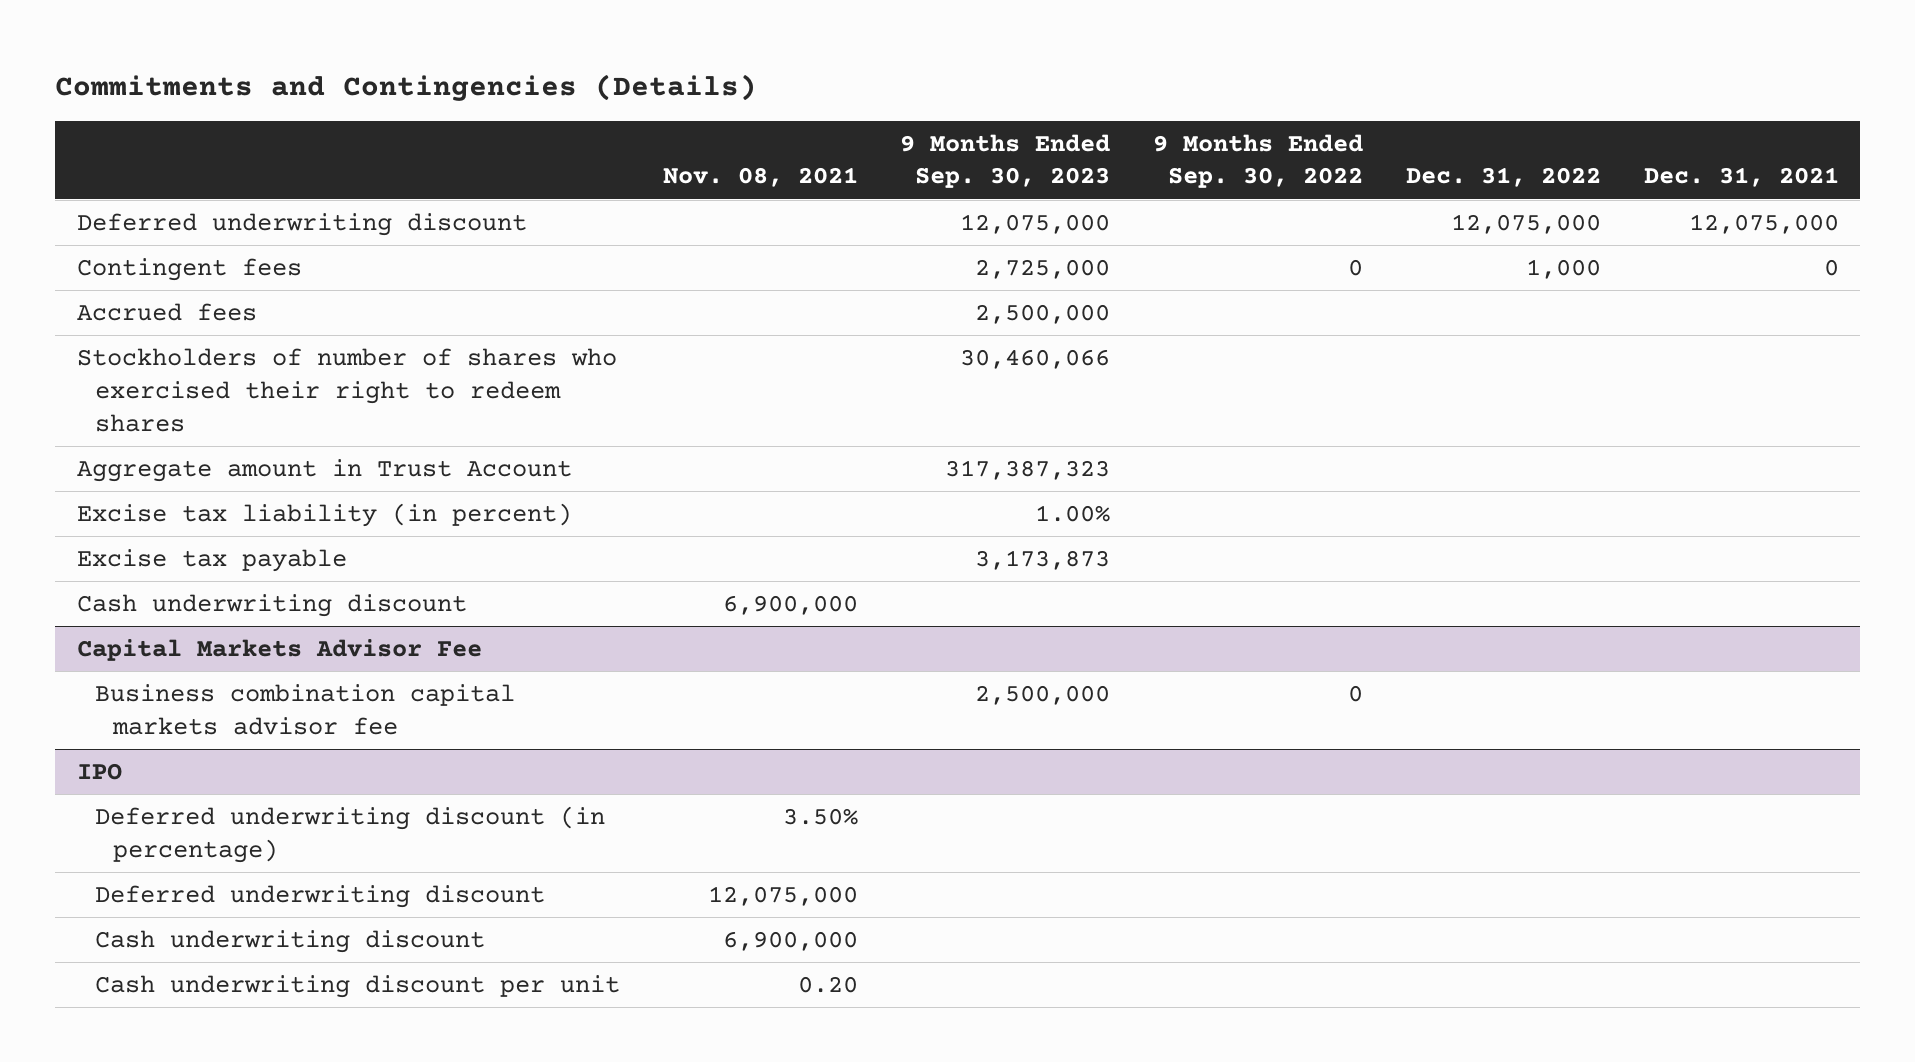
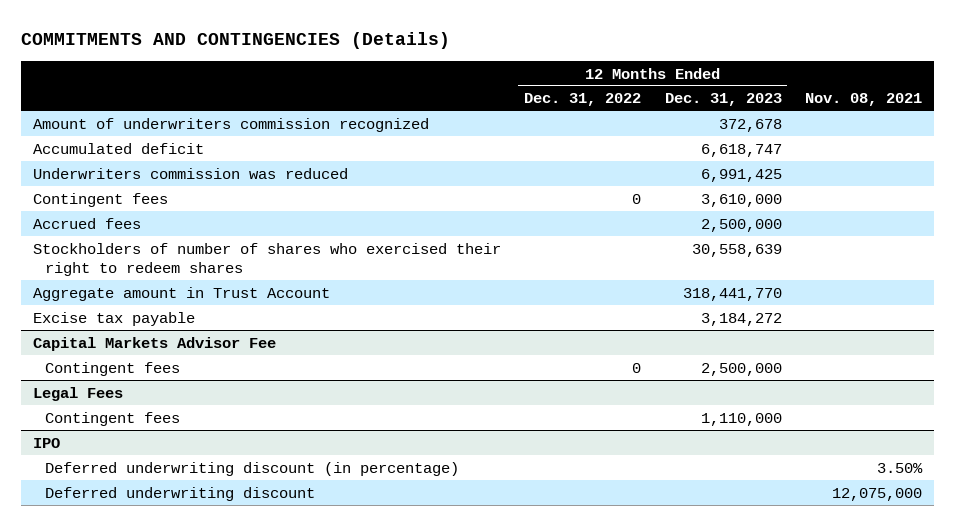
- Commitments and Contingencies (Details)
+ COMMITMENTS AND CONTINGENCIES (Details)
- | Nov. 08, 2021 | 9 Months Ended Sep. 30, 2023 | 9 Months Ended Sep. 30, 2022 | Dec. 31, 2022 | Dec. 31, 2021
+ | 12 Months Ended Dec. 31, 2022 | 12 Months Ended Dec. 31, 2023 | Nov. 08, 2021
- Deferred underwriting discount | | 12,075,000 | | 12,075,000 | 12,075,000
+ Amount of underwriters commission recognized | | 372,678 |
+ Accumulated deficit | | 6,618,747 |
+ Underwriters commission was reduced | | 6,991,425 |
- Excise tax liability (in percent) | | 1.00% | | |
- Cash underwriting discount | 6,900,000 | | | |
@ Capital Markets Advisor Fee
- Business combination capital markets advisor fee | | 2,500,000 | 0 | |
+ Contingent fees | 0 | 2,500,000 |
+ Legal Fees
+ Contingent fees | | 1,110,000 |
@ IPO
- Cash underwriting discount | 6,900,000 | | | |
- Cash underwriting discount per unit | 0.20 | | | |

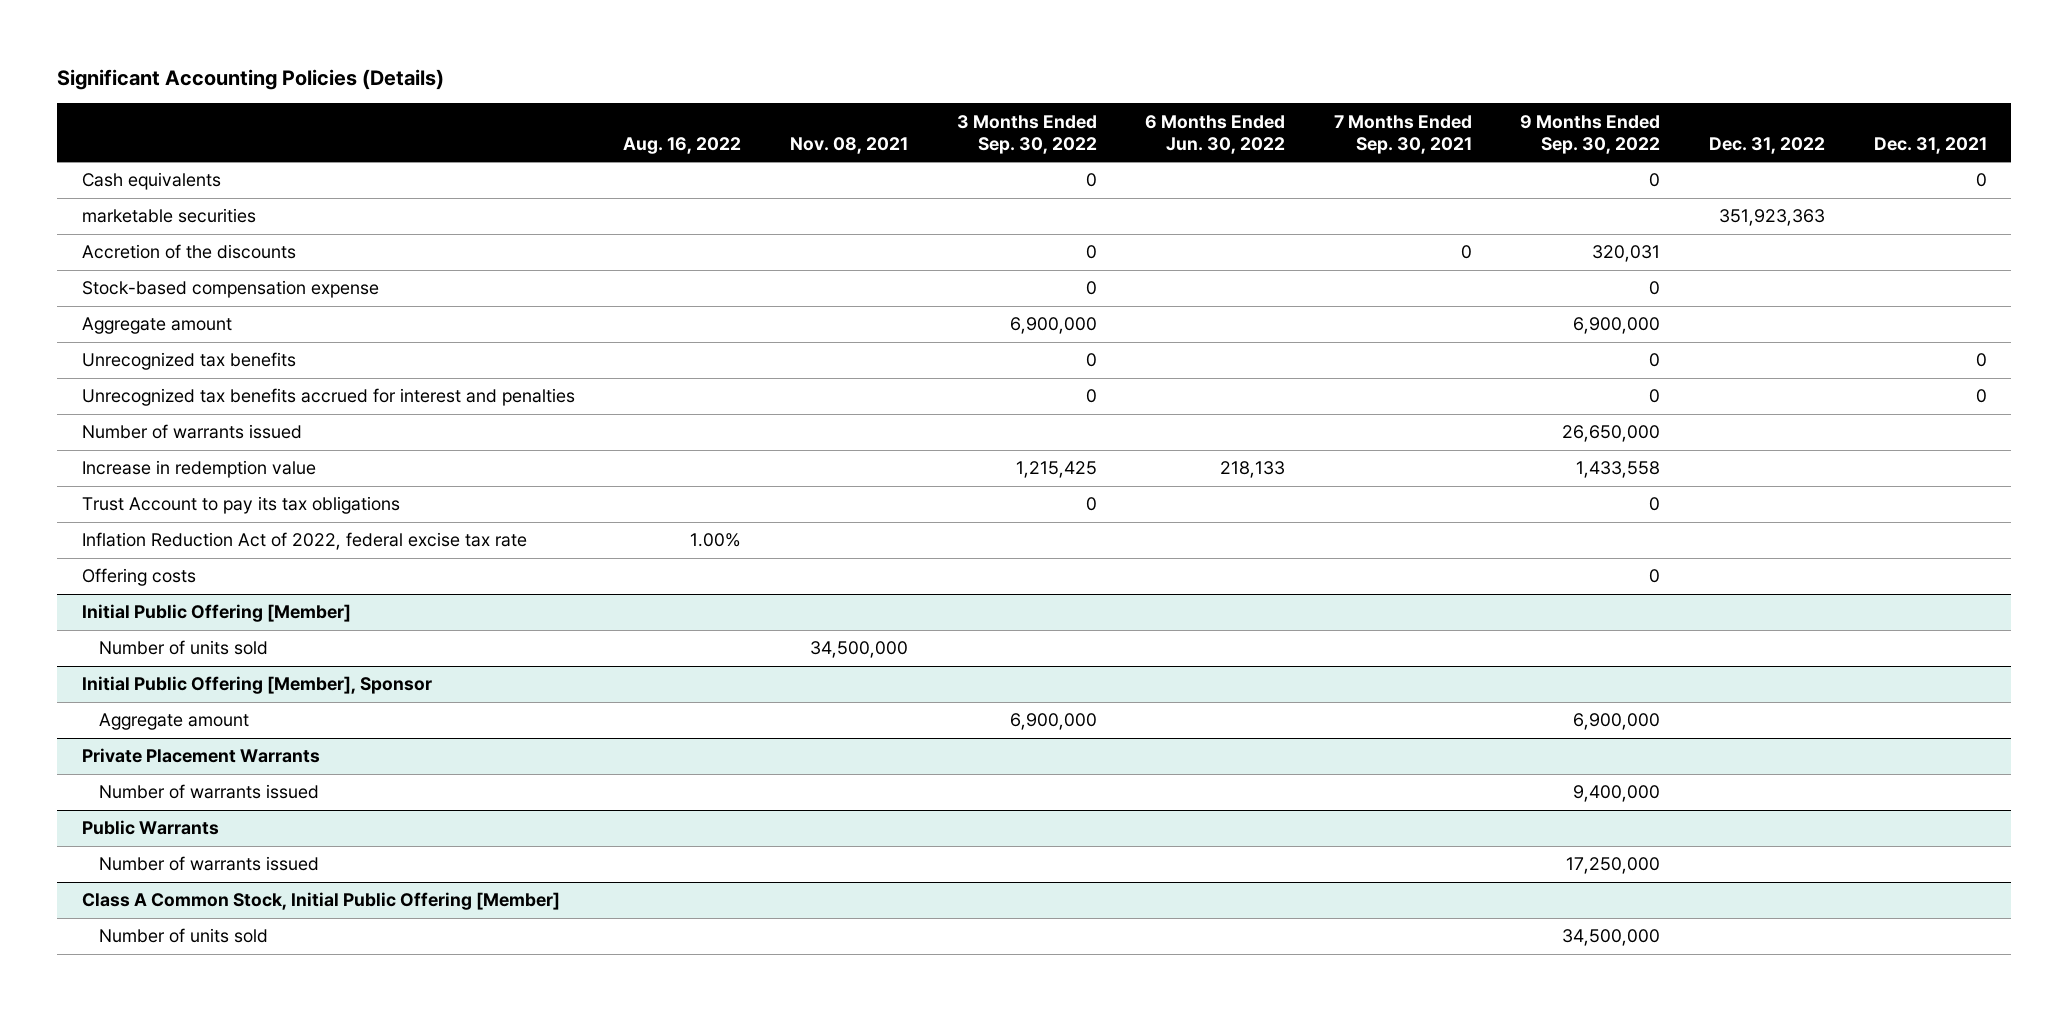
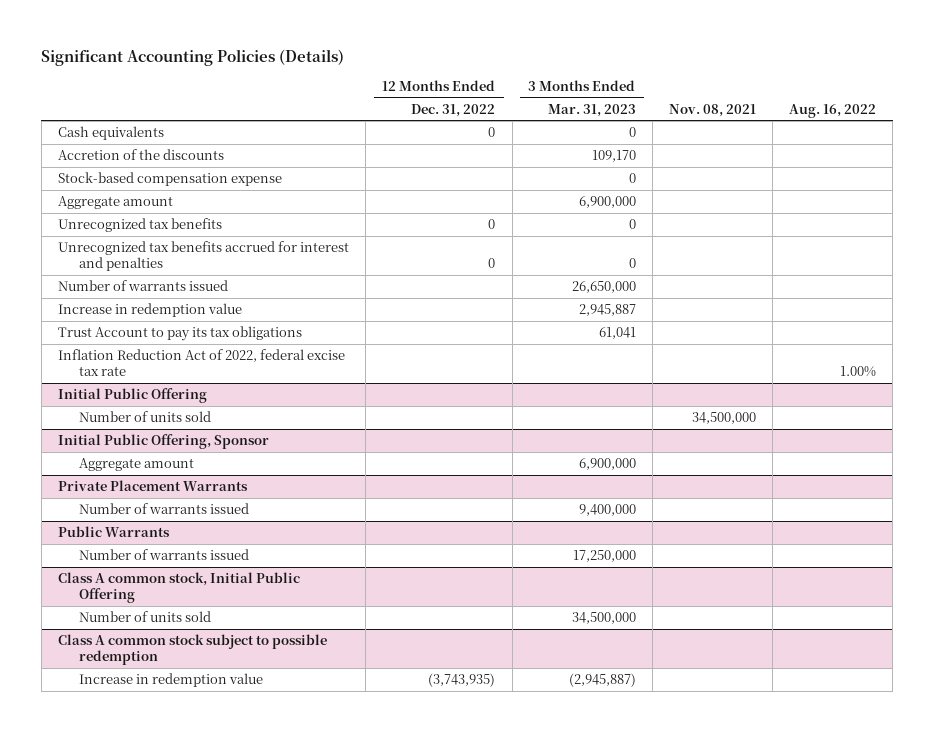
- | Aug. 16, 2022 | Nov. 08, 2021 | 3 Months Ended Sep. 30, 2022 | 6 Months Ended Jun. 30, 2022 | 7 Months Ended Sep. 30, 2021 | 9 Months Ended Sep. 30, 2022 | Dec. 31, 2022 | Dec. 31, 2021
+ | 12 Months Ended Dec. 31, 2022 | 3 Months Ended Mar. 31, 2023 | Nov. 08, 2021 | Aug. 16, 2022
- marketable securities | | | | | | | 351,923,363 |
- Offering costs | | | | | | 0 | |
- Initial Public Offering [Member]
+ Initial Public Offering
- Initial Public Offering [Member], Sponsor
+ Initial Public Offering, Sponsor
- Class A Common Stock, Initial Public Offering [Member]
+ Class A common stock, Initial Public Offering
+ Class A common stock subject to possible redemption
+ Increase in redemption value | (3,743,935) | (2,945,887) | |

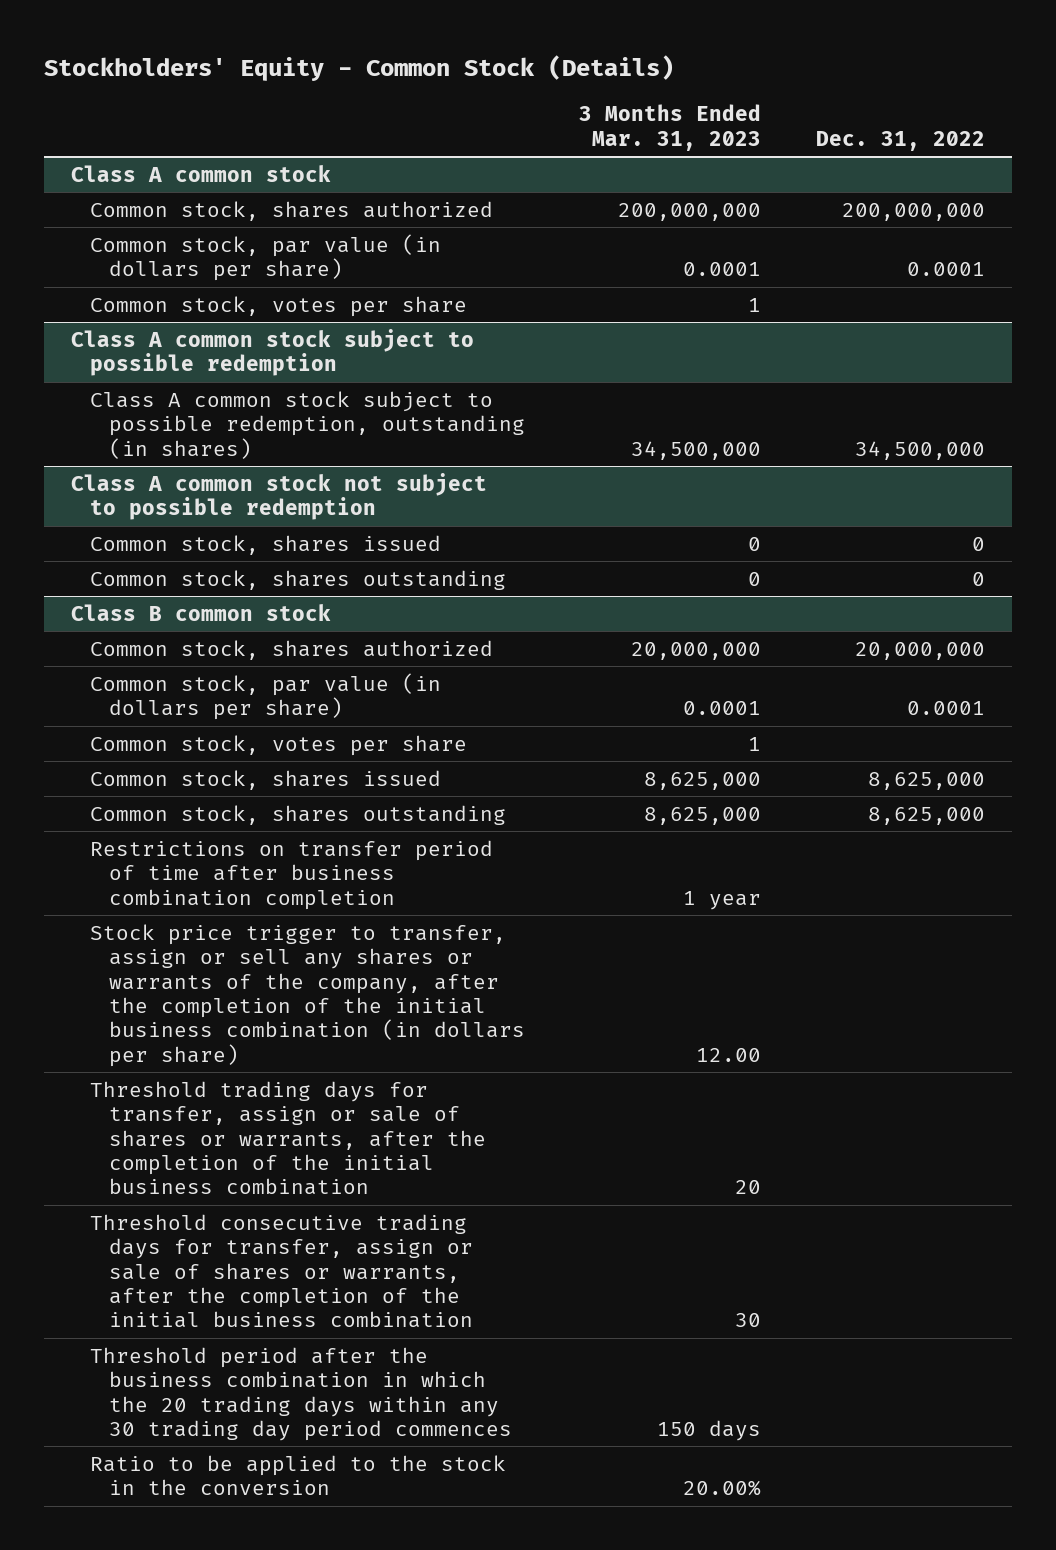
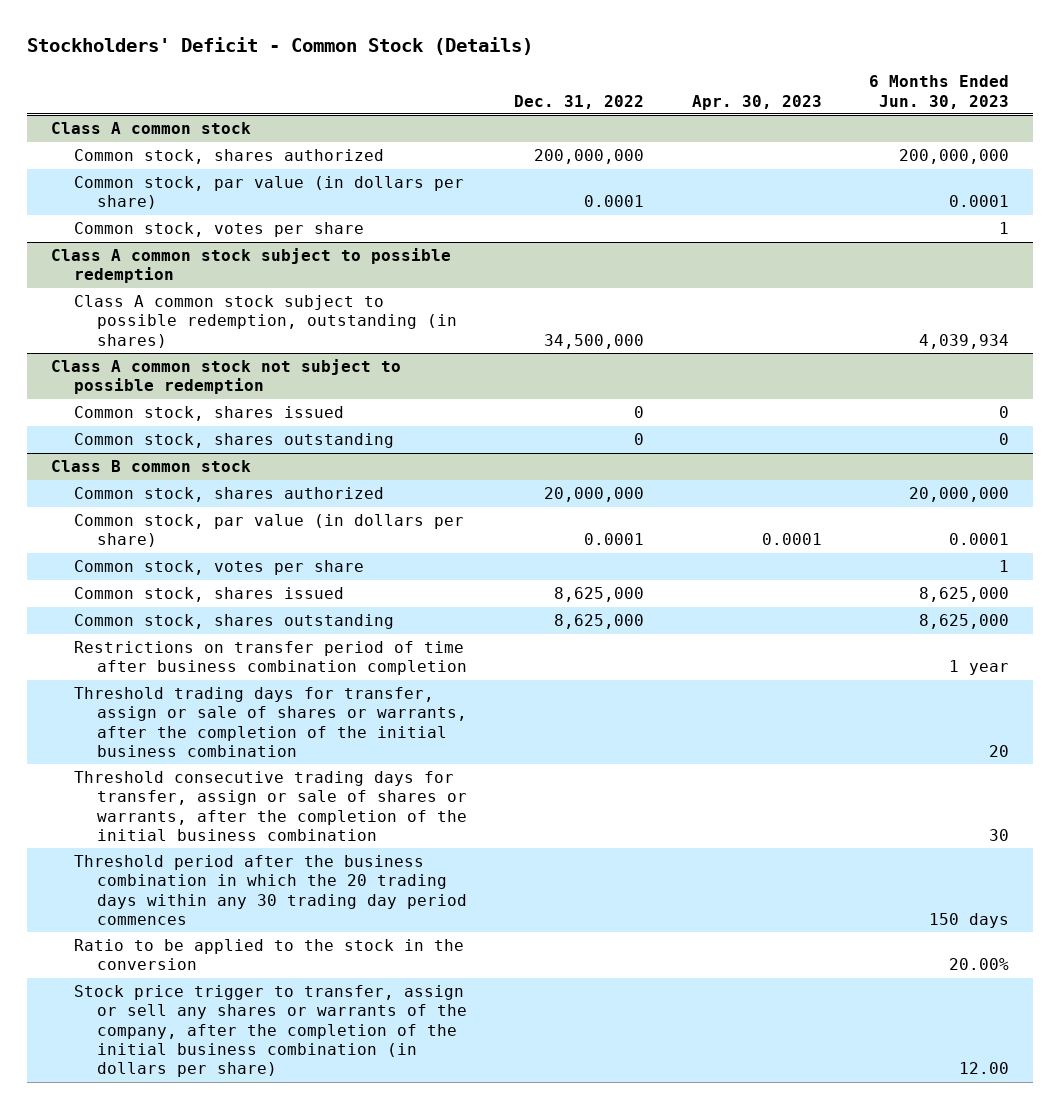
- Stockholders' Equity - Common Stock (Details)
+ Stockholders' Deficit - Common Stock (Details)
- | 3 Months Ended Mar. 31, 2023 | Dec. 31, 2022
+ | Dec. 31, 2022 | Apr. 30, 2023 | 6 Months Ended Jun. 30, 2023
@ Class B common stock
moved down: Stock price trigger to transfer, assign or sell any shares or warrants of the company, after the completion of the initial business combination (in dollars per share) | | | 12.00

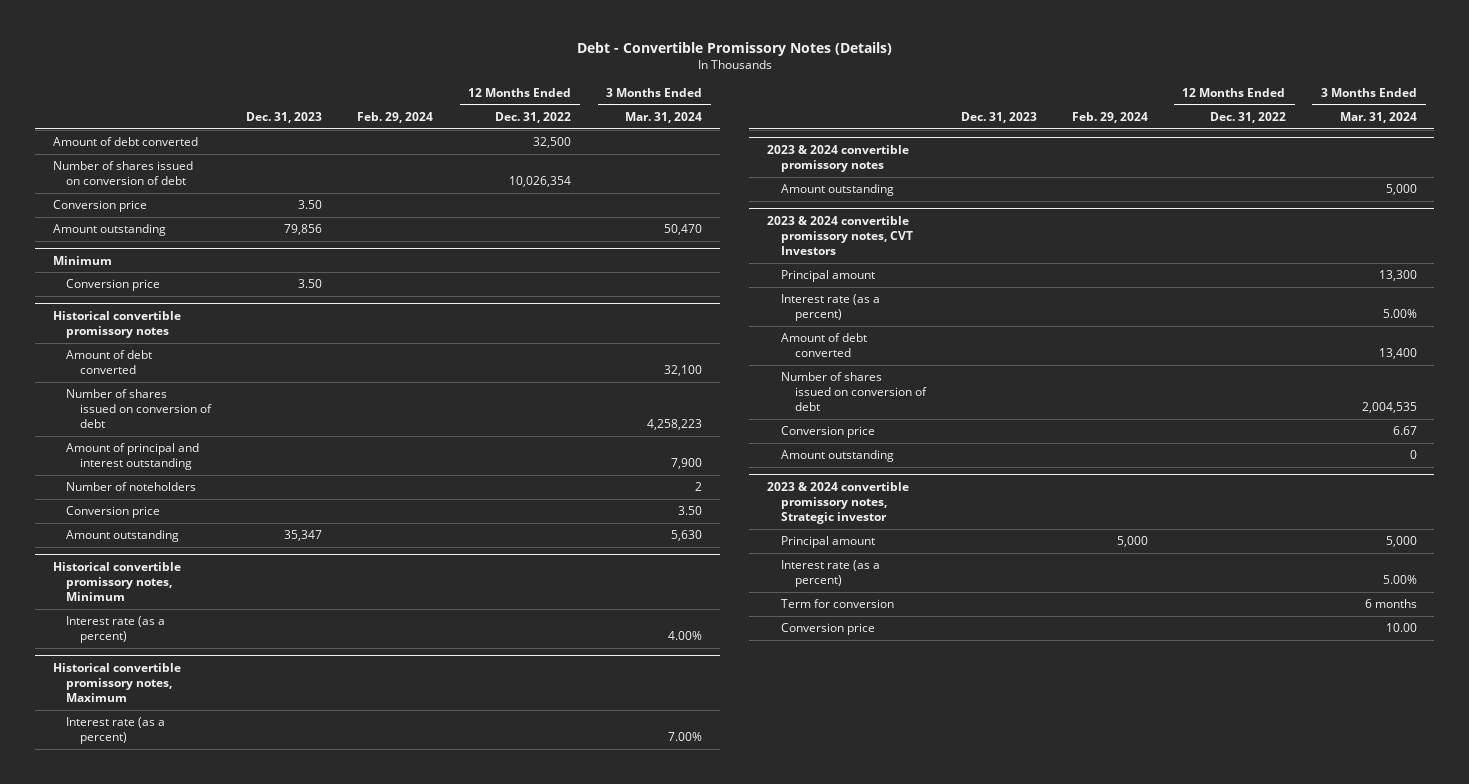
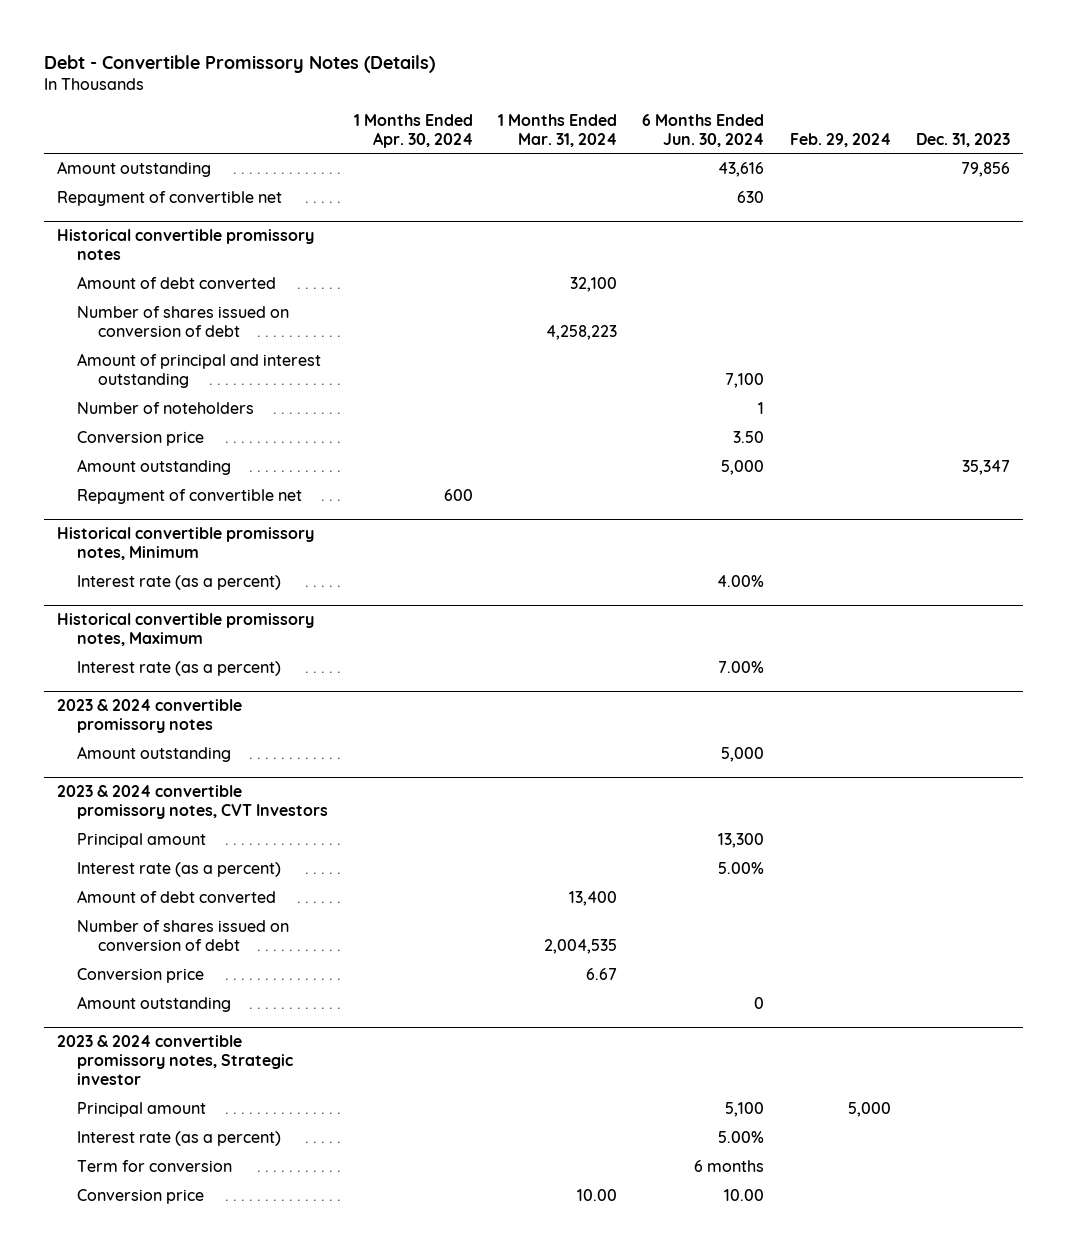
- | Dec. 31, 2023 | Feb. 29, 2024 | 12 Months Ended Dec. 31, 2022 | 3 Months Ended Mar. 31, 2024
+ | 1 Months Ended Apr. 30, 2024 | 1 Months Ended Mar. 31, 2024 | 6 Months Ended Jun. 30, 2024 | Feb. 29, 2024 | Dec. 31, 2023
- Amount of debt converted | | | 32,500 |
- Number of shares issued on conversion of debt | | | 10,026,354 |
- Conversion price | 3.50 | | |
- Minimum
- Conversion price | 3.50 | | |
+ Repayment of convertible net | | | 630 | |
@ Historical convertible promissory notes
+ Repayment of convertible net | 600 | | | |

